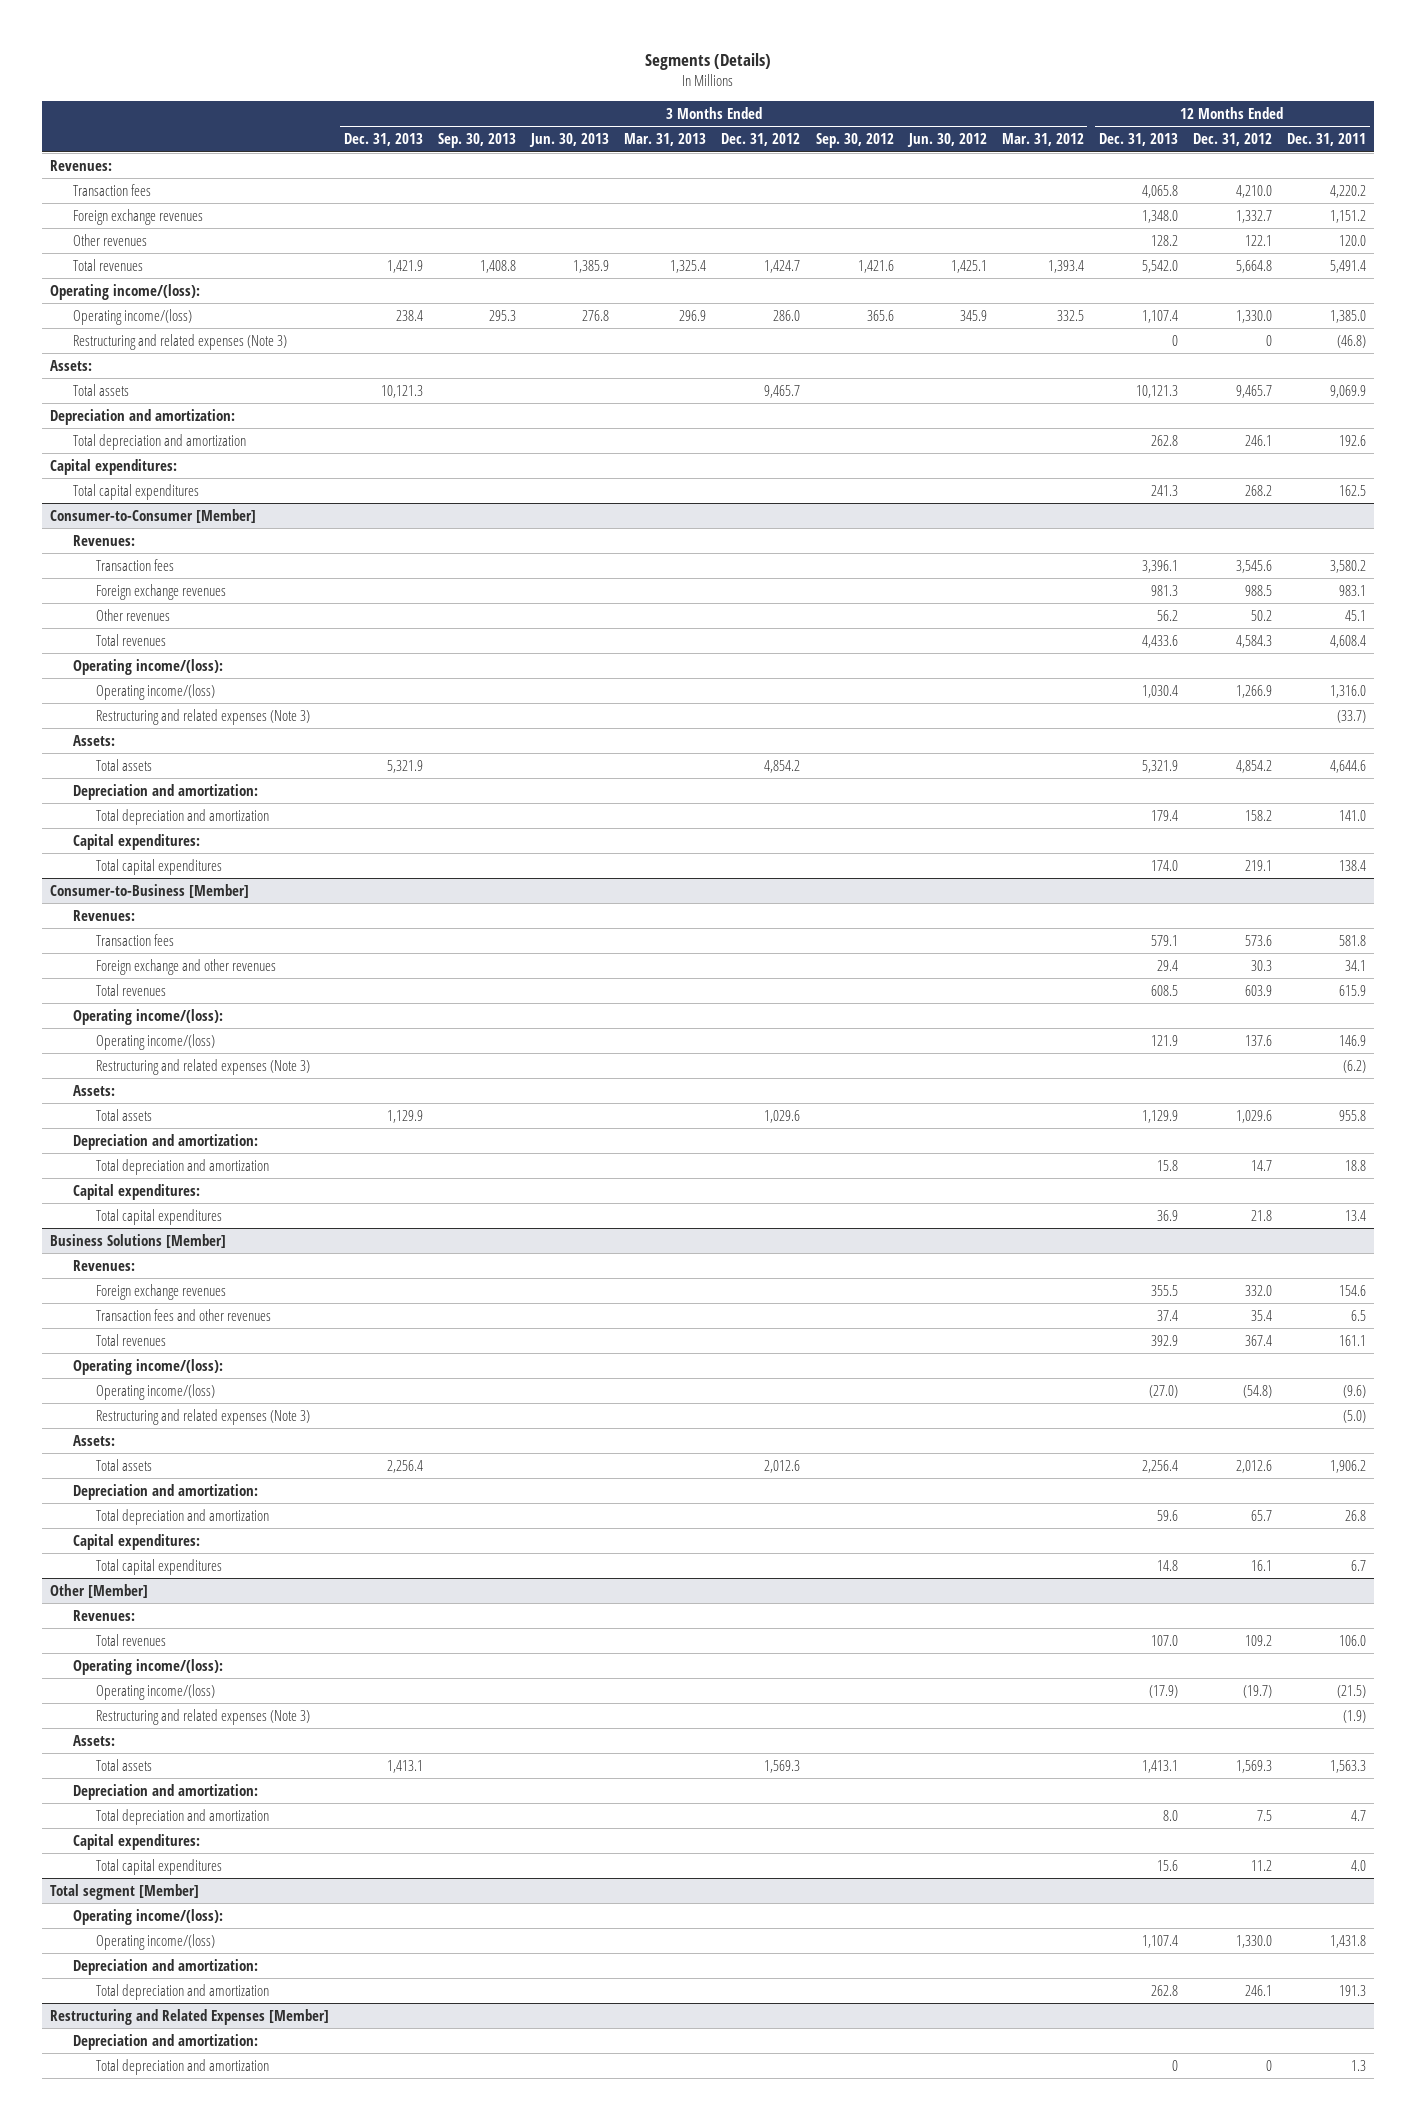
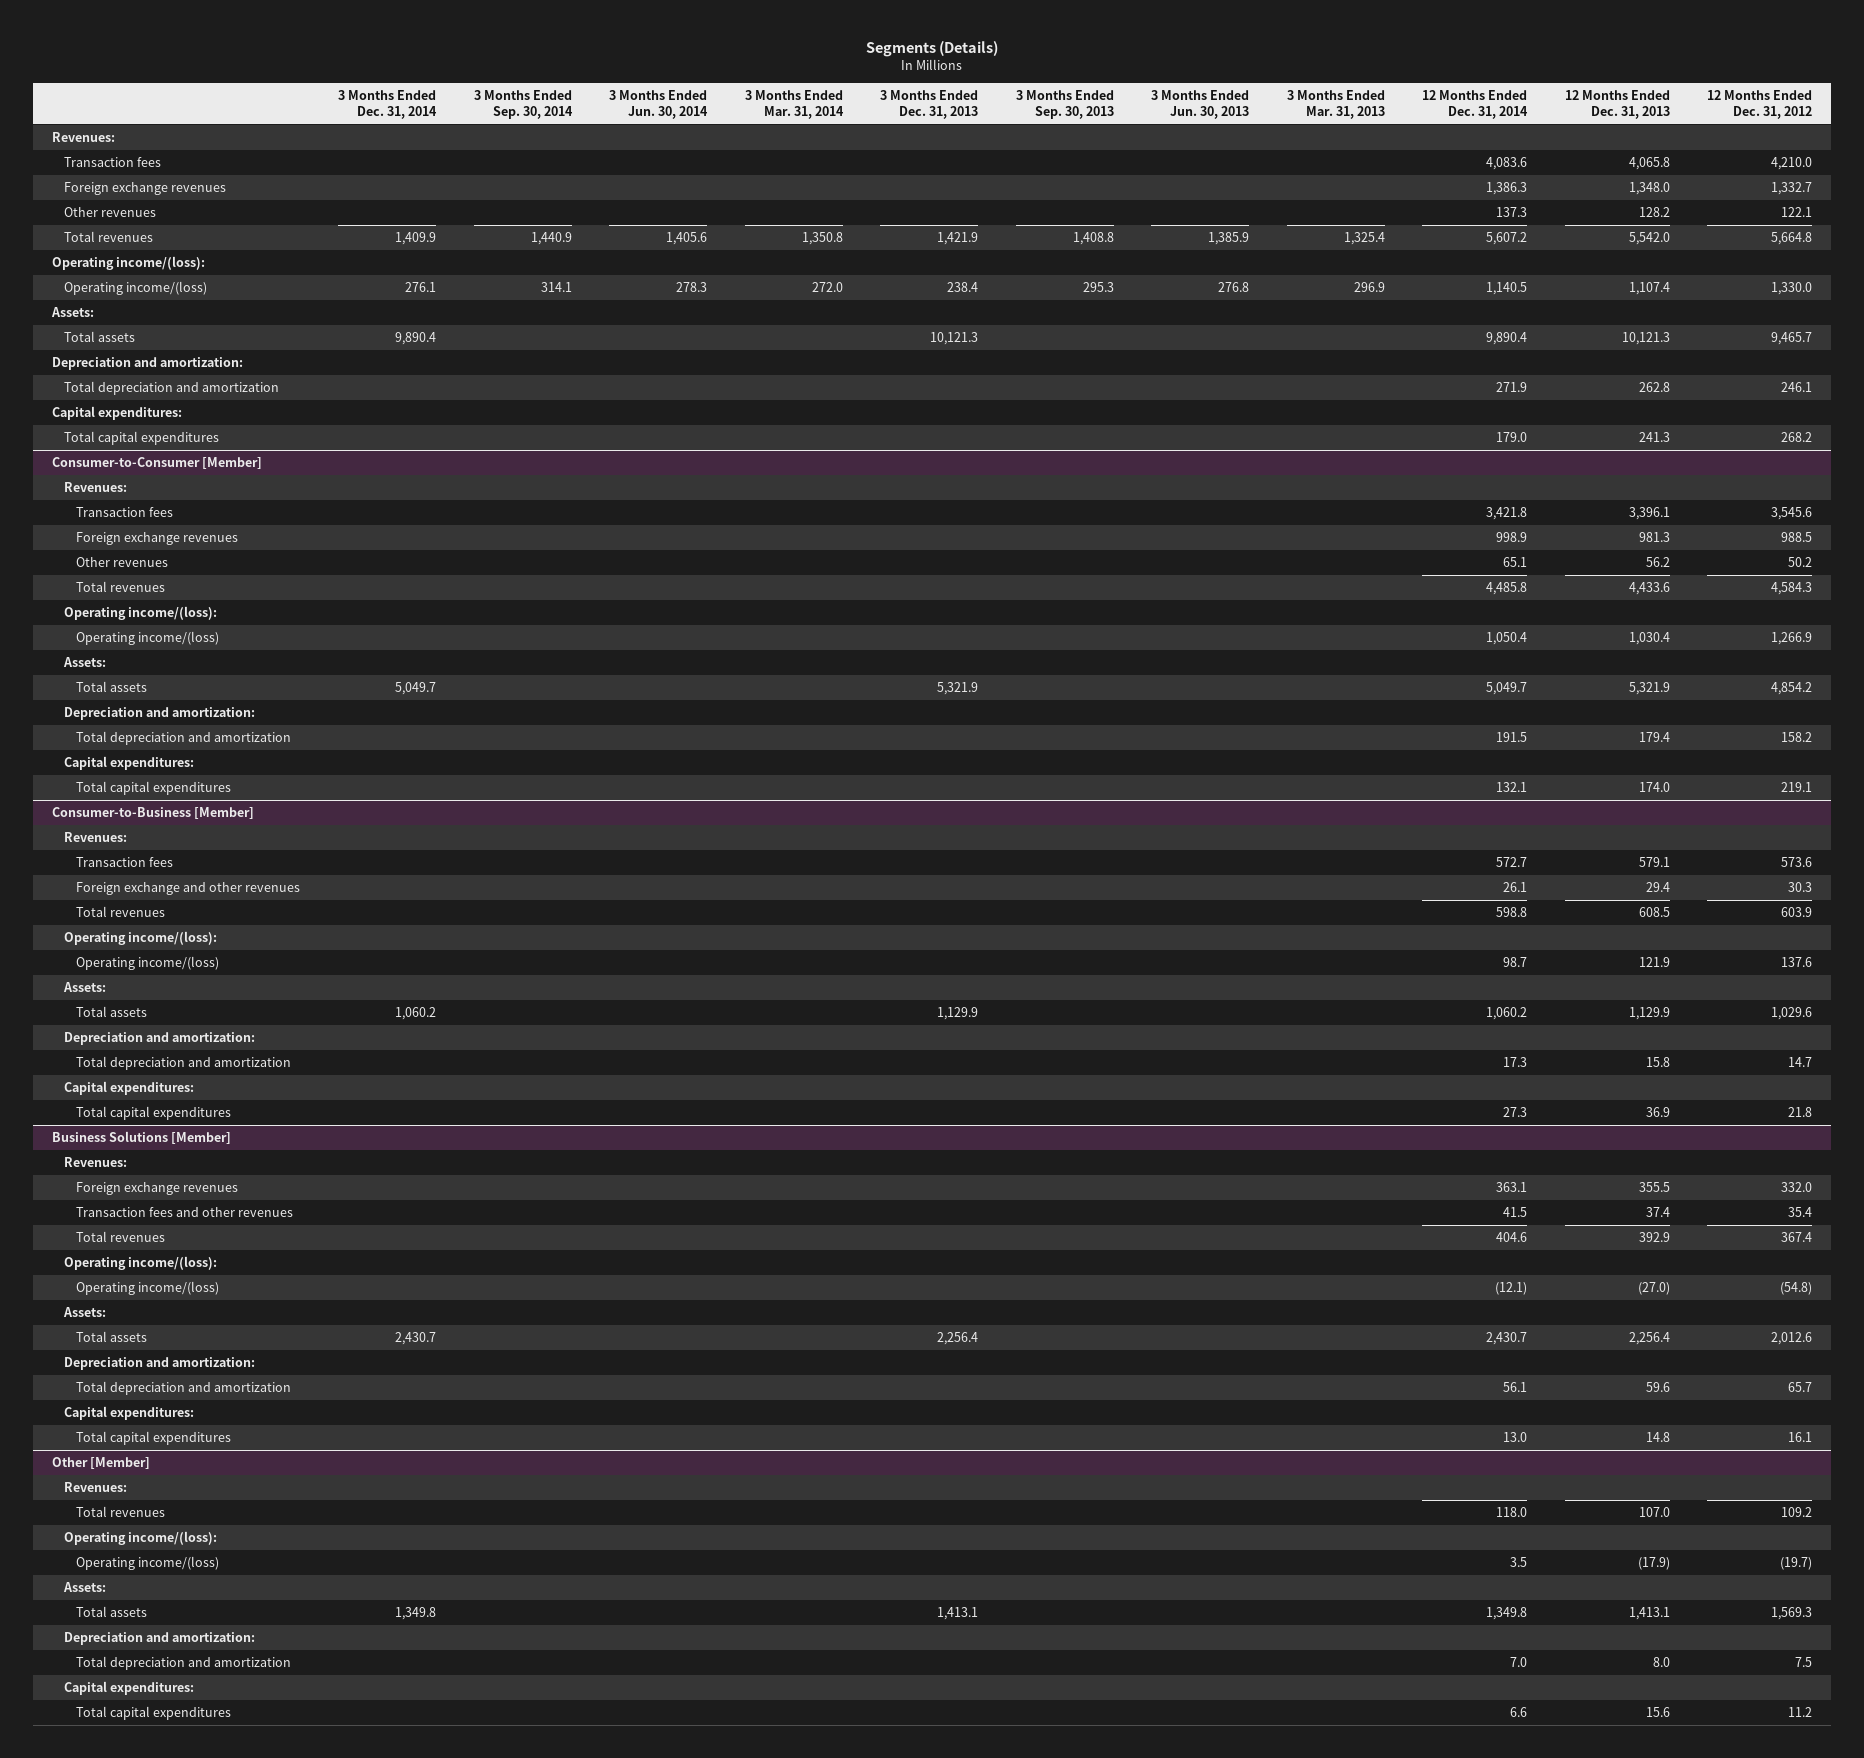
- | 3 Months Ended Dec. 31, 2013 | 3 Months Ended Sep. 30, 2013 | 3 Months Ended Jun. 30, 2013 | 3 Months Ended Mar. 31, 2013 | 3 Months Ended Dec. 31, 2012 | 3 Months Ended Sep. 30, 2012 | 3 Months Ended Jun. 30, 2012 | 3 Months Ended Mar. 31, 2012 | 12 Months Ended Dec. 31, 2013 | 12 Months Ended Dec. 31, 2012 | 12 Months Ended Dec. 31, 2011
+ | 3 Months Ended Dec. 31, 2014 | 3 Months Ended Sep. 30, 2014 | 3 Months Ended Jun. 30, 2014 | 3 Months Ended Mar. 31, 2014 | 3 Months Ended Dec. 31, 2013 | 3 Months Ended Sep. 30, 2013 | 3 Months Ended Jun. 30, 2013 | 3 Months Ended Mar. 31, 2013 | 12 Months Ended Dec. 31, 2014 | 12 Months Ended Dec. 31, 2013 | 12 Months Ended Dec. 31, 2012
- Restructuring and related expenses (Note 3) | | | | | | | | | 0 | 0 | (46.8)
@ Consumer-to-Consumer [Member]
- Restructuring and related expenses (Note 3) | | | | | | | | | | | (33.7)
@ Consumer-to-Business [Member]
- Restructuring and related expenses (Note 3) | | | | | | | | | | | (6.2)
@ Business Solutions [Member]
- Restructuring and related expenses (Note 3) | | | | | | | | | | | (5.0)
@ Other [Member]
- Restructuring and related expenses (Note 3) | | | | | | | | | | | (1.9)
- Total segment [Member]
- Operating income/(loss):
- Operating income/(loss) | | | | | | | | | 1,107.4 | 1,330.0 | 1,431.8
- Depreciation and amortization:
- Total depreciation and amortization | | | | | | | | | 262.8 | 246.1 | 191.3
- Restructuring and Related Expenses [Member]
- Depreciation and amortization:
- Total depreciation and amortization | | | | | | | | | 0 | 0 | 1.3

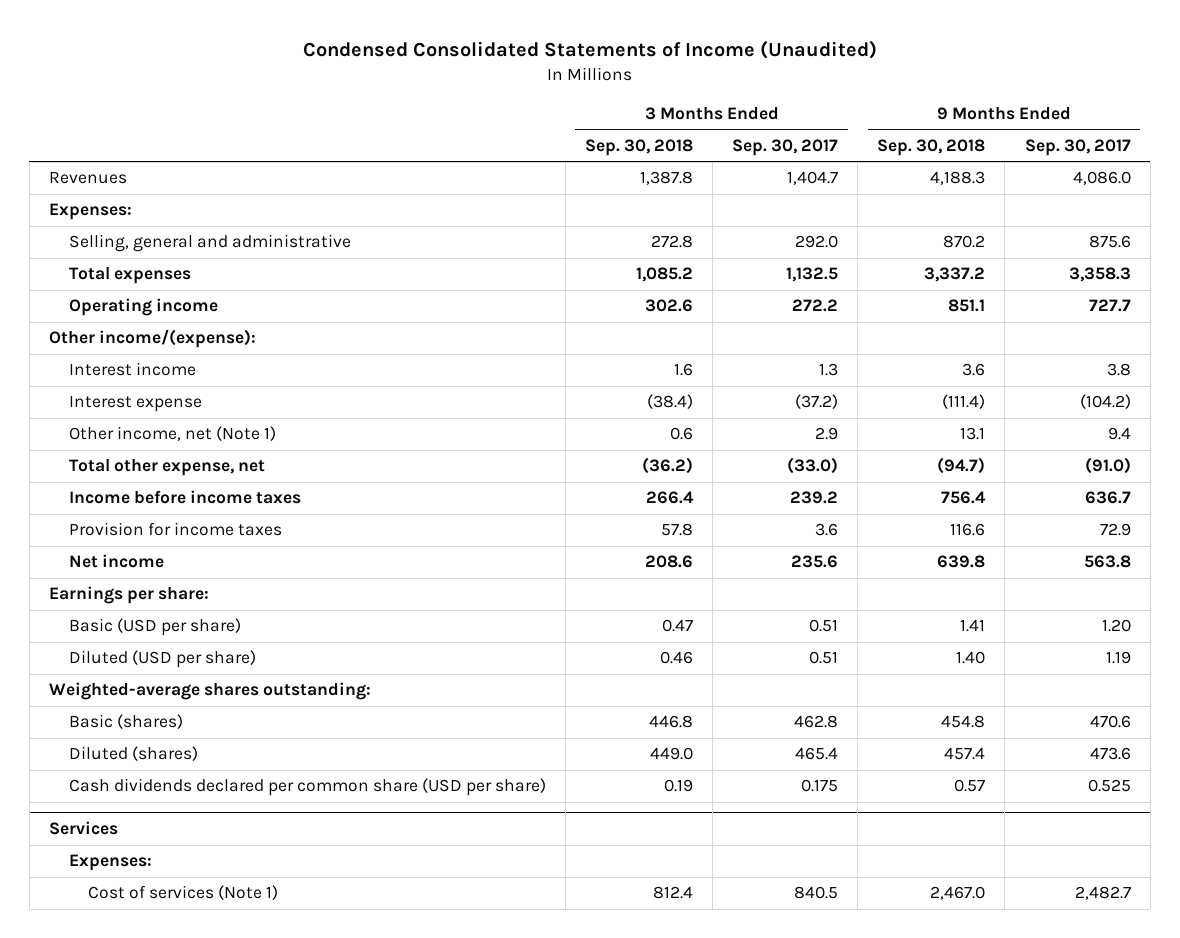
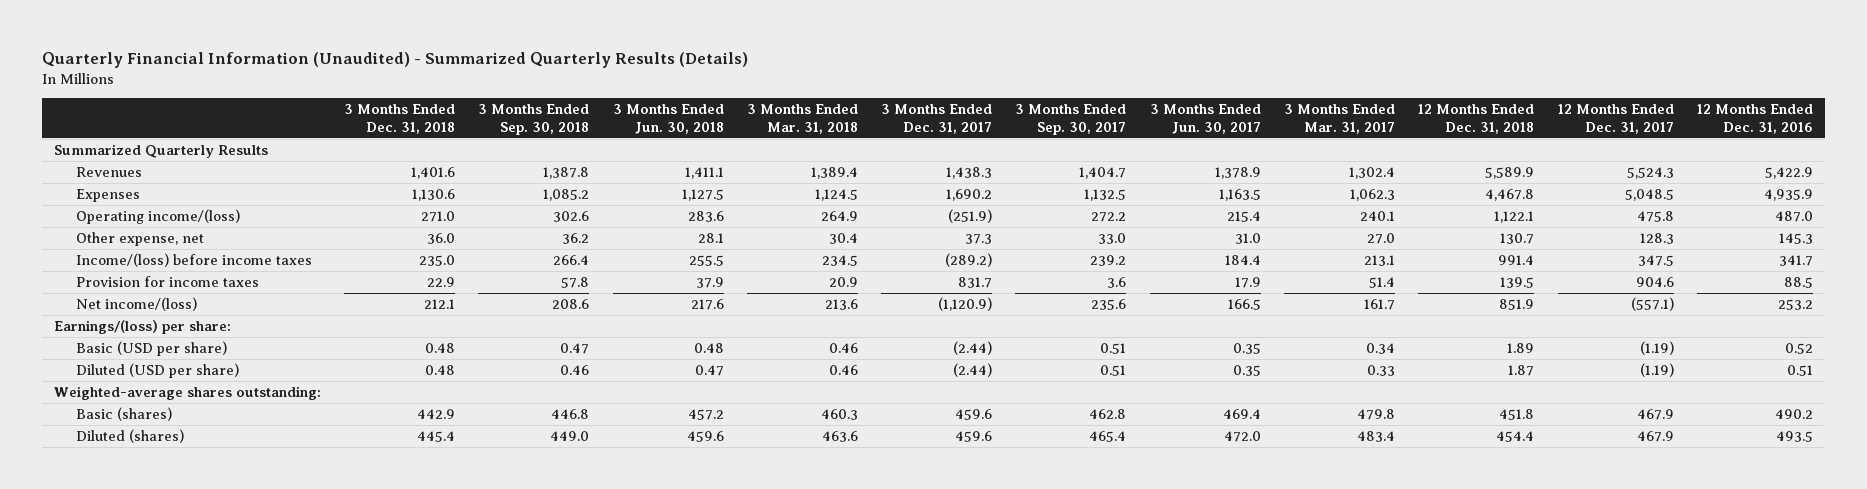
- Condensed Consolidated Statements of Income (Unaudited)
+ Quarterly Financial Information (Unaudited) - Summarized Quarterly Results (Details)
- | 3 Months Ended Sep. 30, 2018 | 3 Months Ended Sep. 30, 2017 | 9 Months Ended Sep. 30, 2018 | 9 Months Ended Sep. 30, 2017
+ | 3 Months Ended Dec. 31, 2018 | 3 Months Ended Sep. 30, 2018 | 3 Months Ended Jun. 30, 2018 | 3 Months Ended Mar. 31, 2018 | 3 Months Ended Dec. 31, 2017 | 3 Months Ended Sep. 30, 2017 | 3 Months Ended Jun. 30, 2017 | 3 Months Ended Mar. 31, 2017 | 12 Months Ended Dec. 31, 2018 | 12 Months Ended Dec. 31, 2017 | 12 Months Ended Dec. 31, 2016
+ Summarized Quarterly Results
- Expenses:
- Selling, general and administrative | 272.8 | 292.0 | 870.2 | 875.6
- Total expenses | 1,085.2 | 1,132.5 | 3,337.2 | 3,358.3
- Operating income | 302.6 | 272.2 | 851.1 | 727.7
- Other income/(expense):
- Interest income | 1.6 | 1.3 | 3.6 | 3.8
- Interest expense | (38.4) | (37.2) | (111.4) | (104.2)
- Other income, net (Note 1) | 0.6 | 2.9 | 13.1 | 9.4
- Total other expense, net | (36.2) | (33.0) | (94.7) | (91.0)
- Income before income taxes | 266.4 | 239.2 | 756.4 | 636.7
+ Expenses | 1,130.6 | 1,085.2 | 1,127.5 | 1,124.5 | 1,690.2 | 1,132.5 | 1,163.5 | 1,062.3 | 4,467.8 | 5,048.5 | 4,935.9
+ Operating income/(loss) | 271.0 | 302.6 | 283.6 | 264.9 | (251.9) | 272.2 | 215.4 | 240.1 | 1,122.1 | 475.8 | 487.0
+ Other expense, net | 36.0 | 36.2 | 28.1 | 30.4 | 37.3 | 33.0 | 31.0 | 27.0 | 130.7 | 128.3 | 145.3
+ Income/(loss) before income taxes | 235.0 | 266.4 | 255.5 | 234.5 | (289.2) | 239.2 | 184.4 | 213.1 | 991.4 | 347.5 | 341.7
- Net income | 208.6 | 235.6 | 639.8 | 563.8
- Earnings per share:
+ Net income/(loss) | 212.1 | 208.6 | 217.6 | 213.6 | (1,120.9) | 235.6 | 166.5 | 161.7 | 851.9 | (557.1) | 253.2
+ Earnings/(loss) per share:
- Cash dividends declared per common share (USD per share) | 0.19 | 0.175 | 0.57 | 0.525
- Services
- Expenses:
- Cost of services (Note 1) | 812.4 | 840.5 | 2,467.0 | 2,482.7

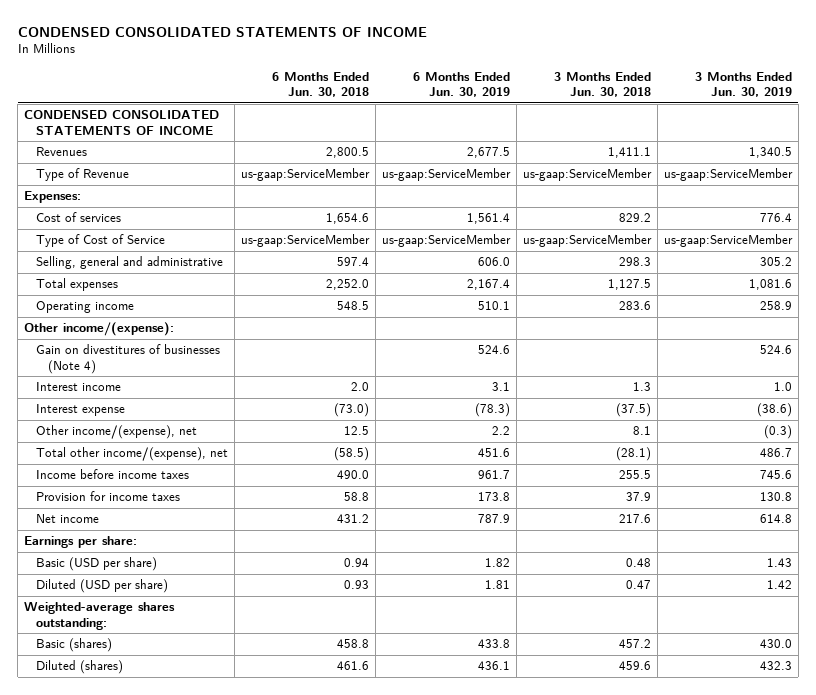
- Quarterly Financial Information (Unaudited) - Summarized Quarterly Results (Details)
+ CONDENSED CONSOLIDATED STATEMENTS OF INCOME
- | 3 Months Ended Dec. 31, 2018 | 3 Months Ended Sep. 30, 2018 | 3 Months Ended Jun. 30, 2018 | 3 Months Ended Mar. 31, 2018 | 3 Months Ended Dec. 31, 2017 | 3 Months Ended Sep. 30, 2017 | 3 Months Ended Jun. 30, 2017 | 3 Months Ended Mar. 31, 2017 | 12 Months Ended Dec. 31, 2018 | 12 Months Ended Dec. 31, 2017 | 12 Months Ended Dec. 31, 2016
+ | 6 Months Ended Jun. 30, 2018 | 6 Months Ended Jun. 30, 2019 | 3 Months Ended Jun. 30, 2018 | 3 Months Ended Jun. 30, 2019
- Summarized Quarterly Results
+ CONDENSED CONSOLIDATED STATEMENTS OF INCOME
- Expenses | 1,130.6 | 1,085.2 | 1,127.5 | 1,124.5 | 1,690.2 | 1,132.5 | 1,163.5 | 1,062.3 | 4,467.8 | 5,048.5 | 4,935.9
- Operating income/(loss) | 271.0 | 302.6 | 283.6 | 264.9 | (251.9) | 272.2 | 215.4 | 240.1 | 1,122.1 | 475.8 | 487.0
- Other expense, net | 36.0 | 36.2 | 28.1 | 30.4 | 37.3 | 33.0 | 31.0 | 27.0 | 130.7 | 128.3 | 145.3
- Income/(loss) before income taxes | 235.0 | 266.4 | 255.5 | 234.5 | (289.2) | 239.2 | 184.4 | 213.1 | 991.4 | 347.5 | 341.7
+ Type of Revenue | us-gaap:ServiceMember | us-gaap:ServiceMember | us-gaap:ServiceMember | us-gaap:ServiceMember
+ Expenses:
+ Cost of services | 1,654.6 | 1,561.4 | 829.2 | 776.4
+ Type of Cost of Service | us-gaap:ServiceMember | us-gaap:ServiceMember | us-gaap:ServiceMember | us-gaap:ServiceMember
+ Selling, general and administrative | 597.4 | 606.0 | 298.3 | 305.2
+ Total expenses | 2,252.0 | 2,167.4 | 1,127.5 | 1,081.6
+ Operating income | 548.5 | 510.1 | 283.6 | 258.9
+ Other income/(expense):
+ Gain on divestitures of businesses (Note 4) | | 524.6 | | 524.6
+ Interest income | 2.0 | 3.1 | 1.3 | 1.0
+ Interest expense | (73.0) | (78.3) | (37.5) | (38.6)
+ Other income/(expense), net | 12.5 | 2.2 | 8.1 | (0.3)
+ Total other income/(expense), net | (58.5) | 451.6 | (28.1) | 486.7
+ Income before income taxes | 490.0 | 961.7 | 255.5 | 745.6
- Net income/(loss) | 212.1 | 208.6 | 217.6 | 213.6 | (1,120.9) | 235.6 | 166.5 | 161.7 | 851.9 | (557.1) | 253.2
- Earnings/(loss) per share:
+ Net income | 431.2 | 787.9 | 217.6 | 614.8
+ Earnings per share:

